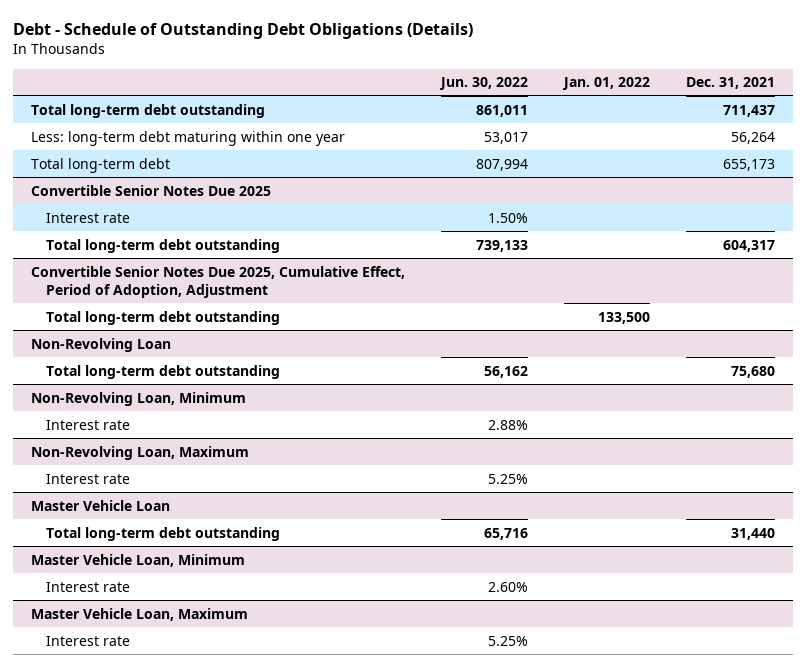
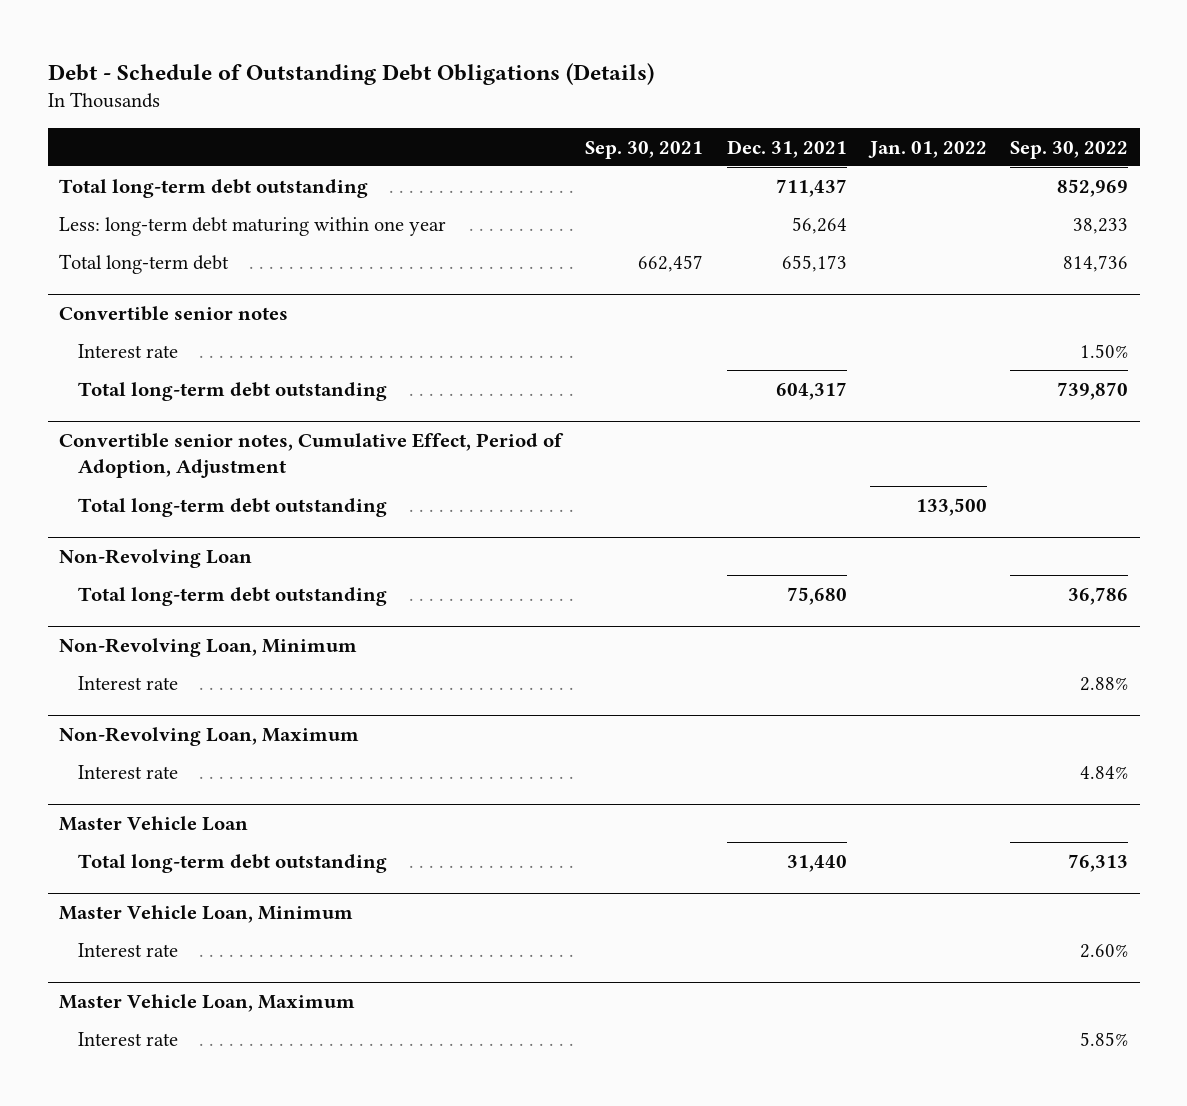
- | Jun. 30, 2022 | Jan. 01, 2022 | Dec. 31, 2021
+ | Sep. 30, 2021 | Dec. 31, 2021 | Jan. 01, 2022 | Sep. 30, 2022
- Convertible Senior Notes Due 2025
+ Convertible senior notes
- Convertible Senior Notes Due 2025, Cumulative Effect, Period of Adoption, Adjustment
+ Convertible senior notes, Cumulative Effect, Period of Adoption, Adjustment

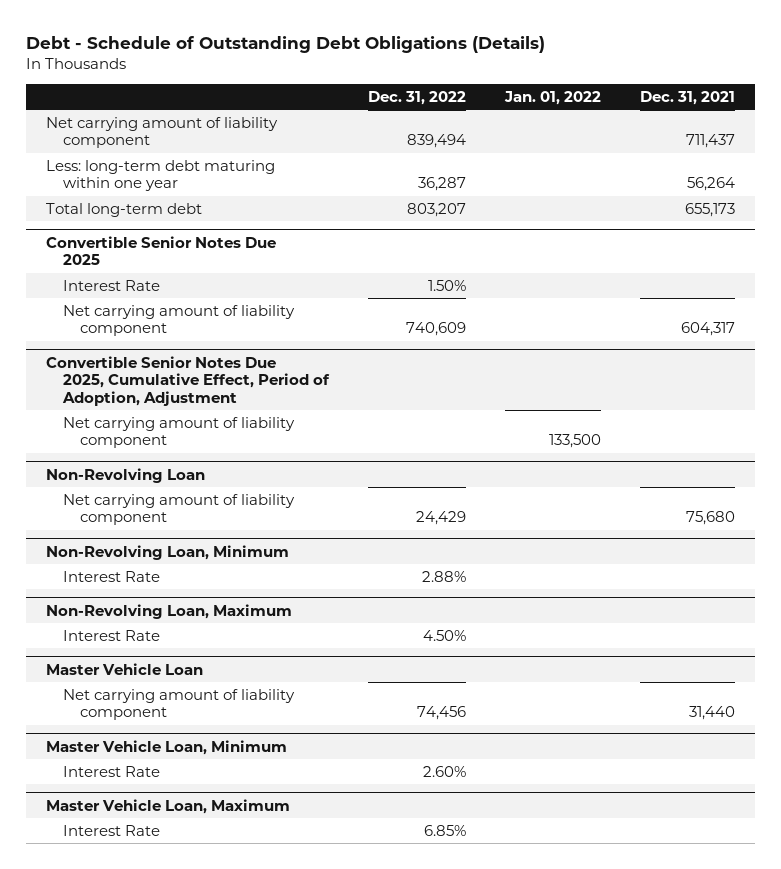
- | Sep. 30, 2021 | Dec. 31, 2021 | Jan. 01, 2022 | Sep. 30, 2022
+ | Dec. 31, 2022 | Jan. 01, 2022 | Dec. 31, 2021
- Total long-term debt outstanding | | 711,437 | | 852,969
+ Net carrying amount of liability component | 839,494 | | 711,437
- Convertible senior notes
- Interest rate | | | | 1.50%
- Total long-term debt outstanding | | 604,317 | | 739,870
- Convertible senior notes, Cumulative Effect, Period of Adoption, Adjustment
- Total long-term debt outstanding | | | 133,500 |
+ Convertible Senior Notes Due 2025
+ Interest Rate | 1.50% | |
+ Net carrying amount of liability component | 740,609 | | 604,317
+ Convertible Senior Notes Due 2025, Cumulative Effect, Period of Adoption, Adjustment
+ Net carrying amount of liability component | | 133,500 |
@ Non-Revolving Loan
- Total long-term debt outstanding | | 75,680 | | 36,786
+ Net carrying amount of liability component | 24,429 | | 75,680
@ Non-Revolving Loan, Minimum
- Interest rate | | | | 2.88%
+ Interest Rate | 2.88% | |
@ Non-Revolving Loan, Maximum
- Interest rate | | | | 4.84%
+ Interest Rate | 4.50% | |
@ Master Vehicle Loan
- Total long-term debt outstanding | | 31,440 | | 76,313
+ Net carrying amount of liability component | 74,456 | | 31,440
@ Master Vehicle Loan, Minimum
- Interest rate | | | | 2.60%
+ Interest Rate | 2.60% | |
@ Master Vehicle Loan, Maximum
- Interest rate | | | | 5.85%
+ Interest Rate | 6.85% | |

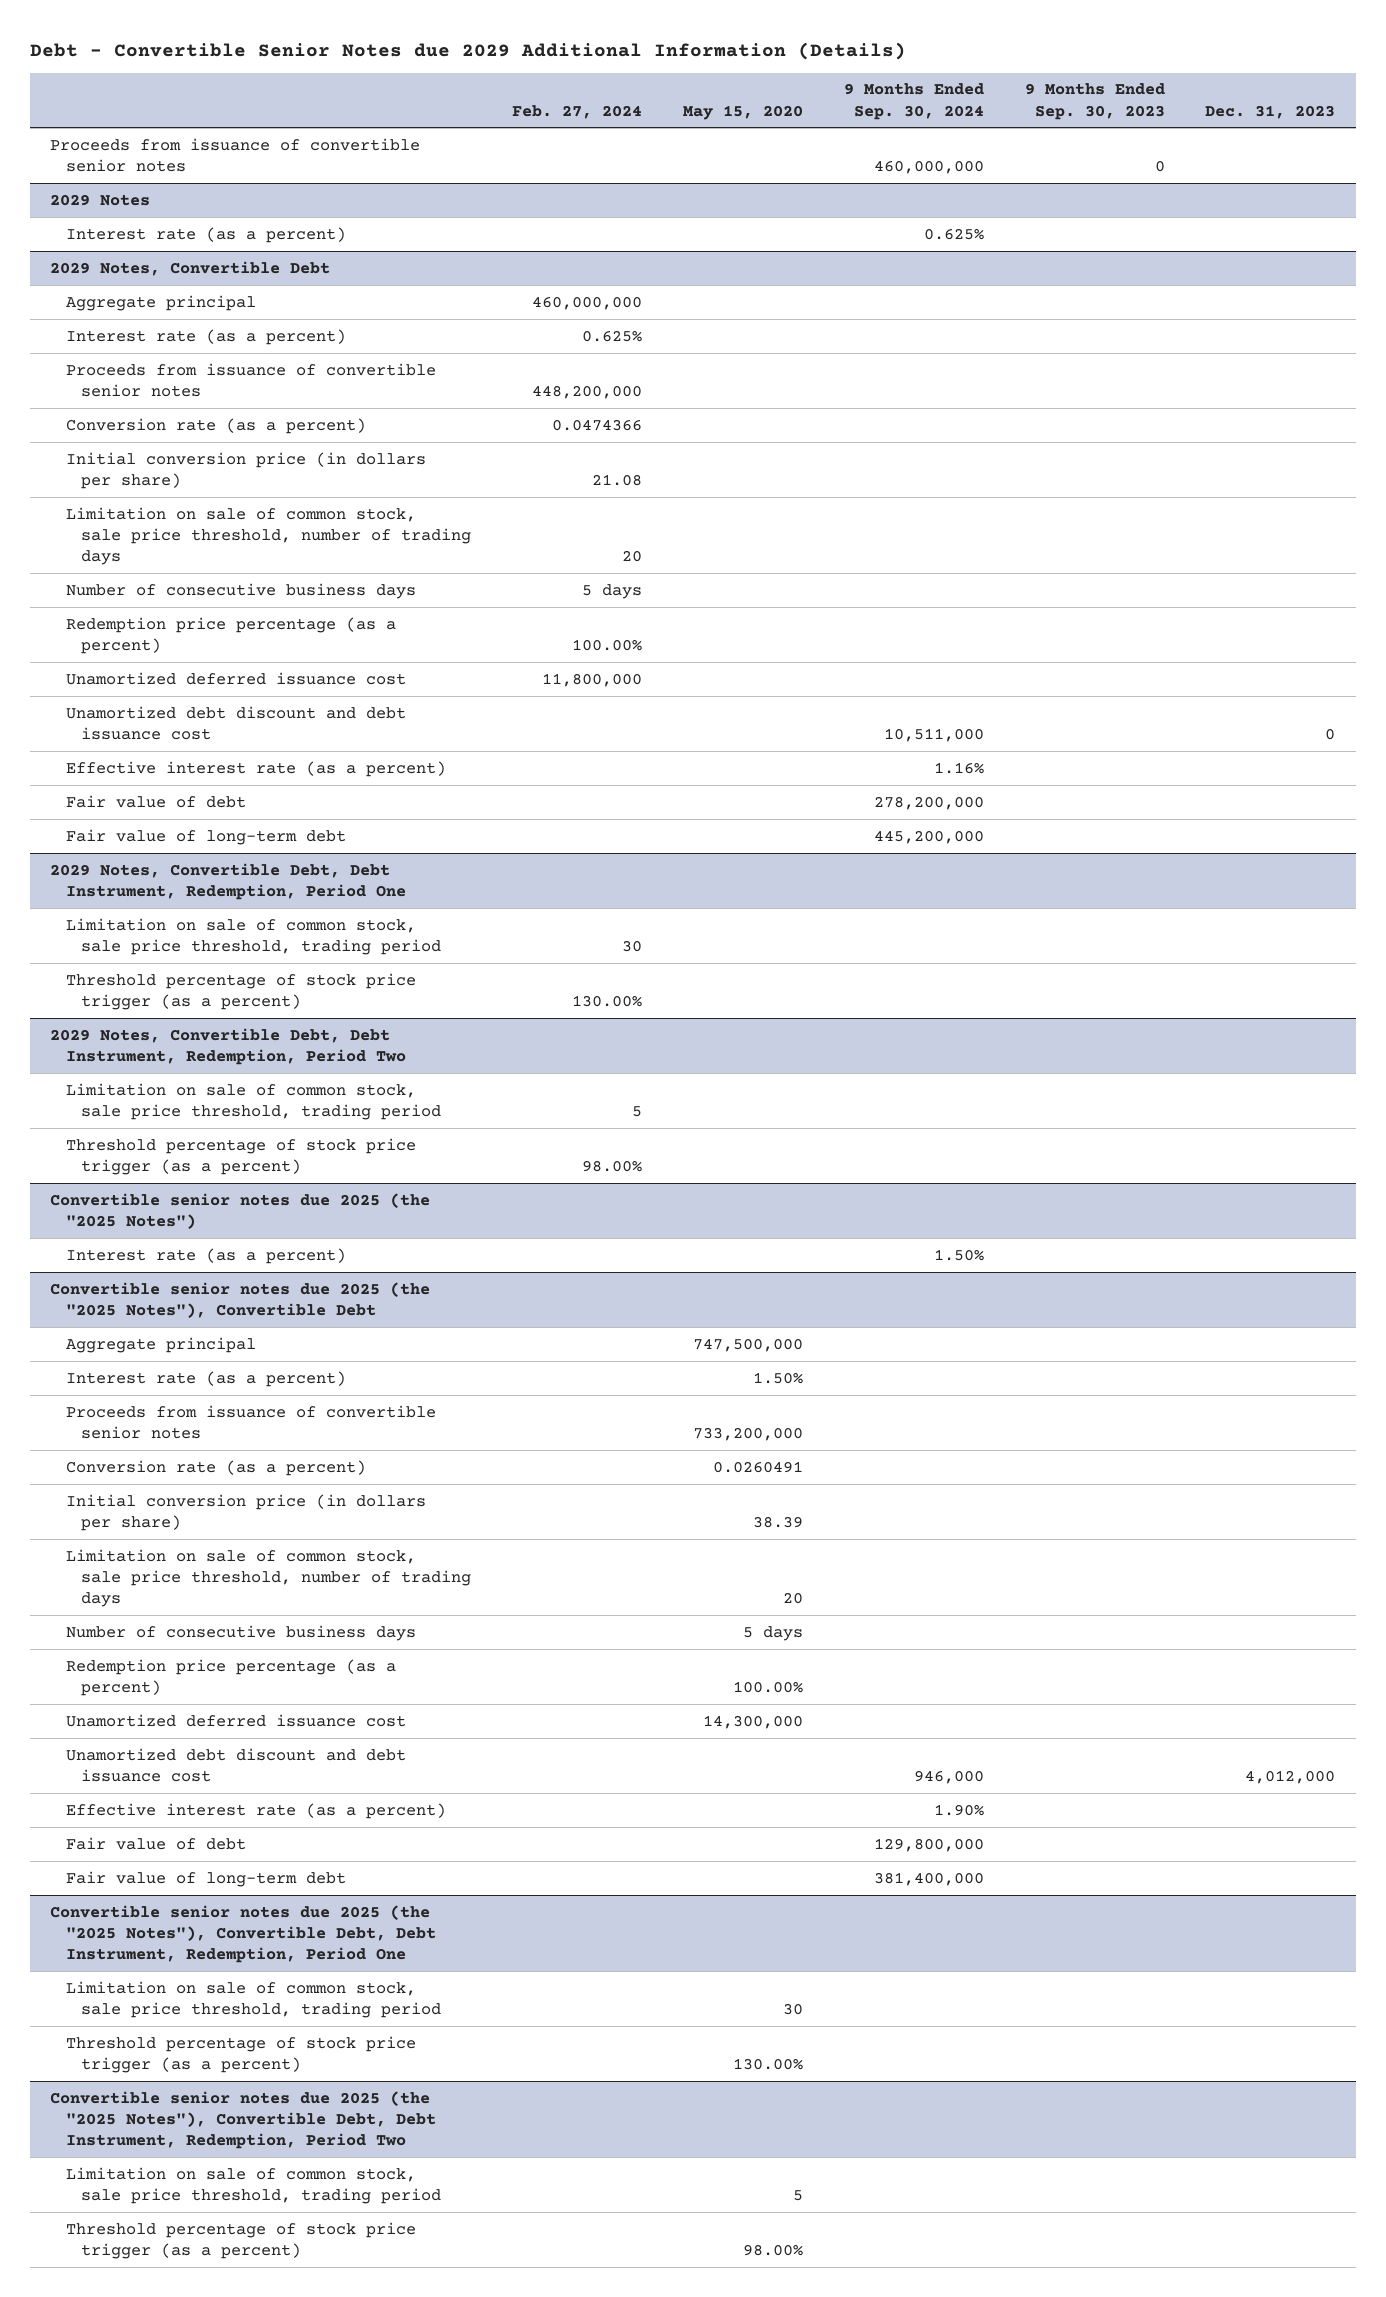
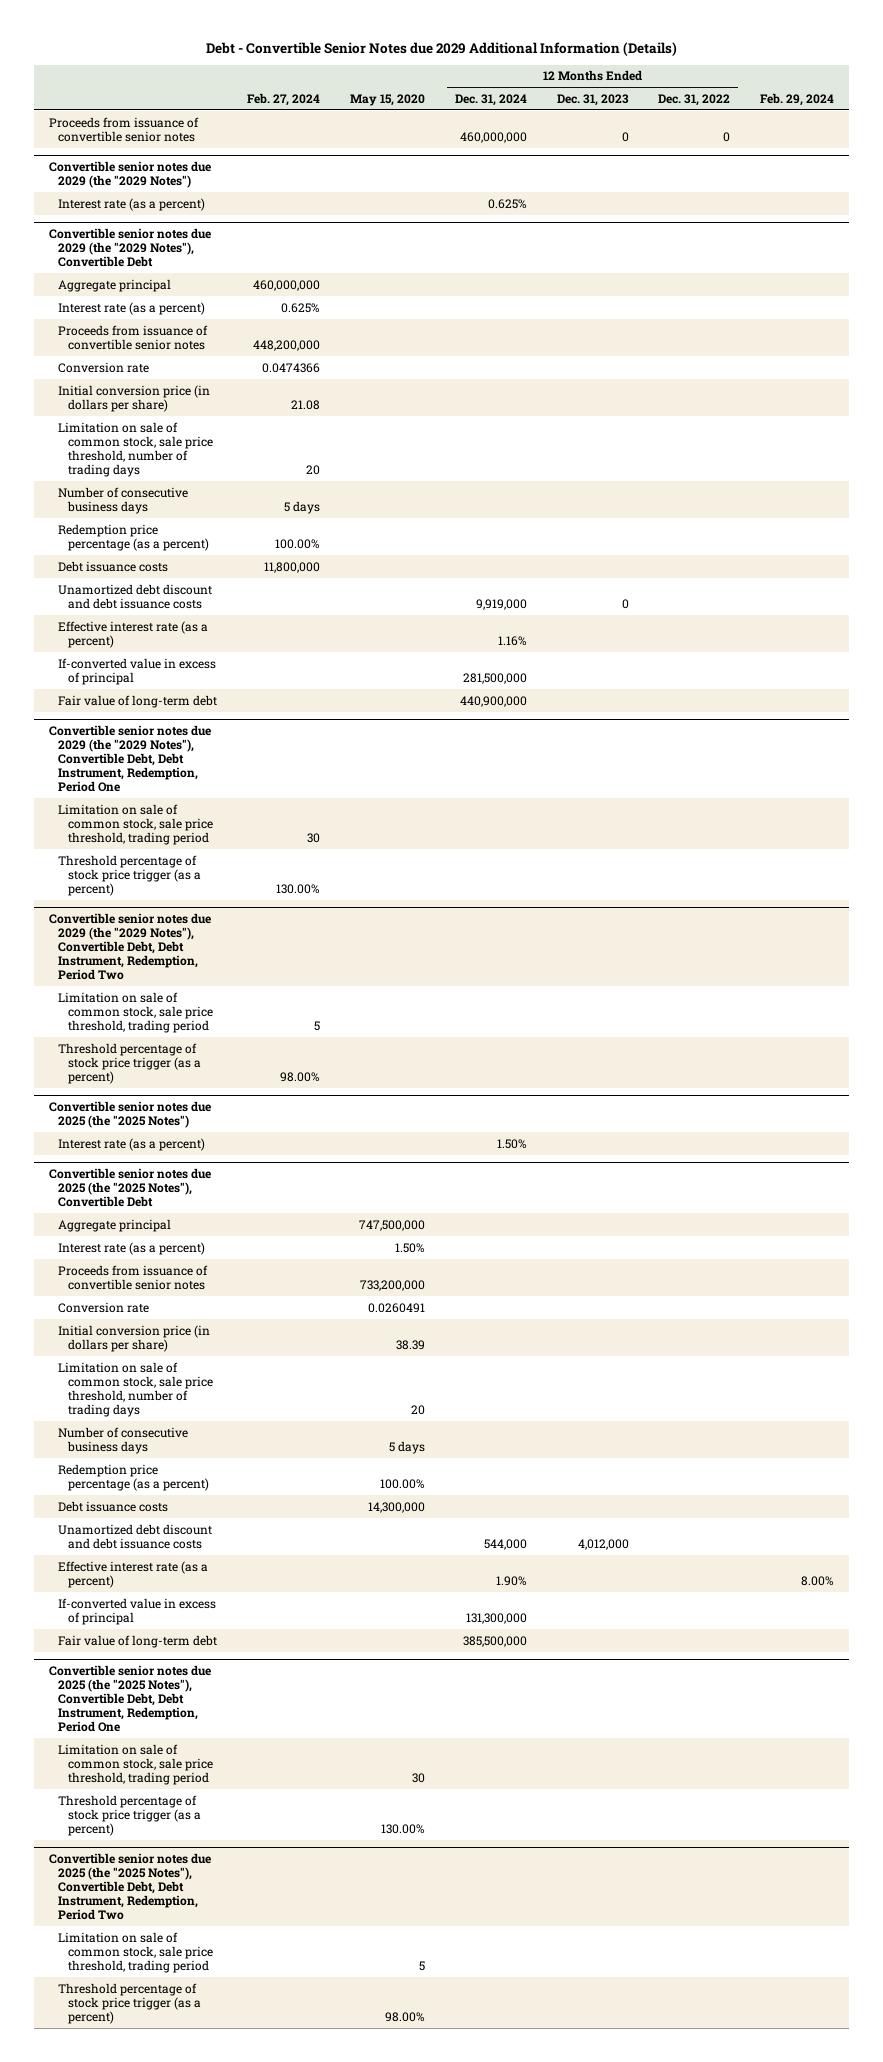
- | Feb. 27, 2024 | May 15, 2020 | 9 Months Ended Sep. 30, 2024 | 9 Months Ended Sep. 30, 2023 | Dec. 31, 2023
+ | Feb. 27, 2024 | May 15, 2020 | 12 Months Ended Dec. 31, 2024 | 12 Months Ended Dec. 31, 2023 | 12 Months Ended Dec. 31, 2022 | Feb. 29, 2024
- 2029 Notes
+ Convertible senior notes due 2029 (the "2029 Notes")
- 2029 Notes, Convertible Debt
+ Convertible senior notes due 2029 (the "2029 Notes"), Convertible Debt
- Conversion rate (as a percent) | 0.0474366 | | | |
+ Conversion rate | 0.0474366 | | | | |
- Unamortized deferred issuance cost | 11,800,000 | | | |
- Unamortized debt discount and debt issuance cost | | | 10,511,000 | | 0
+ Debt issuance costs | 11,800,000 | | | | |
+ Unamortized debt discount and debt issuance costs | | | 9,919,000 | 0 | |
- Fair value of debt | | | 278,200,000 | |
+ If-converted value in excess of principal | | | 281,500,000 | | |
- 2029 Notes, Convertible Debt, Debt Instrument, Redemption, Period One
+ Convertible senior notes due 2029 (the "2029 Notes"), Convertible Debt, Debt Instrument, Redemption, Period One
- 2029 Notes, Convertible Debt, Debt Instrument, Redemption, Period Two
+ Convertible senior notes due 2029 (the "2029 Notes"), Convertible Debt, Debt Instrument, Redemption, Period Two
@ Convertible senior notes due 2025 (the "2025 Notes"), Convertible Debt
- Conversion rate (as a percent) | | 0.0260491 | | |
+ Conversion rate | | 0.0260491 | | | |
- Unamortized deferred issuance cost | | 14,300,000 | | |
- Unamortized debt discount and debt issuance cost | | | 946,000 | | 4,012,000
+ Debt issuance costs | | 14,300,000 | | | |
+ Unamortized debt discount and debt issuance costs | | | 544,000 | 4,012,000 | |
- Fair value of debt | | | 129,800,000 | |
+ If-converted value in excess of principal | | | 131,300,000 | | |

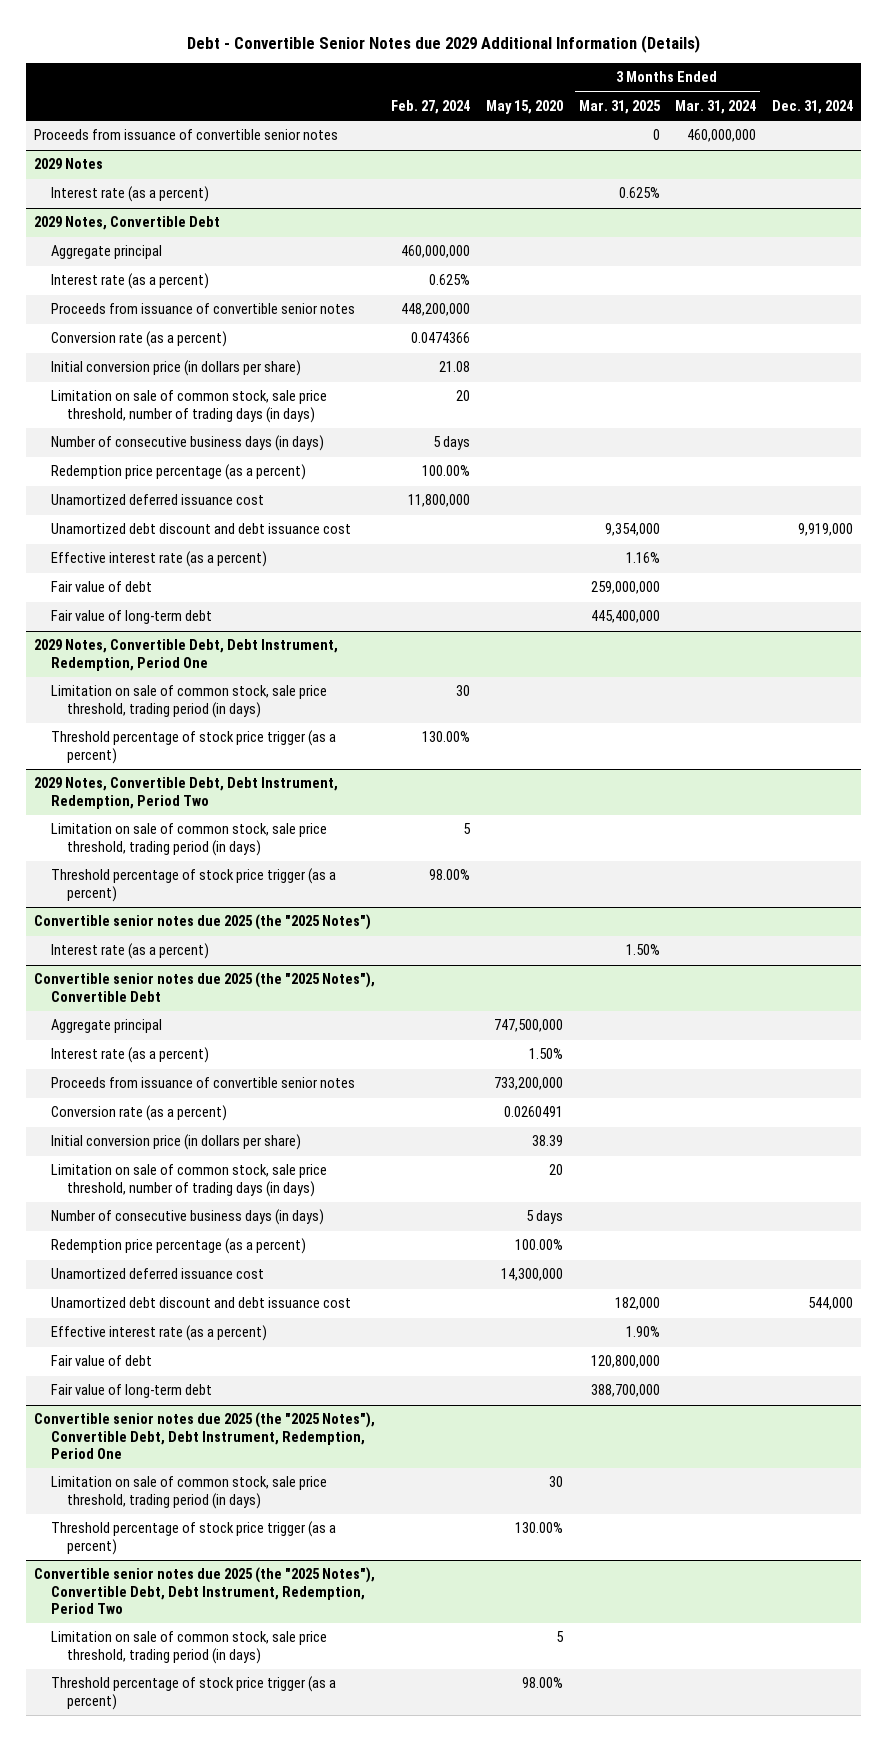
- | Feb. 27, 2024 | May 15, 2020 | 12 Months Ended Dec. 31, 2024 | 12 Months Ended Dec. 31, 2023 | 12 Months Ended Dec. 31, 2022 | Feb. 29, 2024
+ | Feb. 27, 2024 | May 15, 2020 | 3 Months Ended Mar. 31, 2025 | 3 Months Ended Mar. 31, 2024 | Dec. 31, 2024
- Convertible senior notes due 2029 (the "2029 Notes")
+ 2029 Notes
- Convertible senior notes due 2029 (the "2029 Notes"), Convertible Debt
+ 2029 Notes, Convertible Debt
- Conversion rate | 0.0474366 | | | | |
+ Conversion rate (as a percent) | 0.0474366 | | | |
- Limitation on sale of common stock, sale price threshold, number of trading days | 20 | | | | |
- Number of consecutive business days | 5 days | | | | |
+ Limitation on sale of common stock, sale price threshold, number of trading days (in days) | 20 | | | |
+ Number of consecutive business days (in days) | 5 days | | | |
- Debt issuance costs | 11,800,000 | | | | |
- Unamortized debt discount and debt issuance costs | | | 9,919,000 | 0 | |
+ Unamortized deferred issuance cost | 11,800,000 | | | |
+ Unamortized debt discount and debt issuance cost | | | 9,354,000 | | 9,919,000
- If-converted value in excess of principal | | | 281,500,000 | | |
+ Fair value of debt | | | 259,000,000 | |
- Convertible senior notes due 2029 (the "2029 Notes"), Convertible Debt, Debt Instrument, Redemption, Period One
- Limitation on sale of common stock, sale price threshold, trading period | 30 | | | | |
+ 2029 Notes, Convertible Debt, Debt Instrument, Redemption, Period One
+ Limitation on sale of common stock, sale price threshold, trading period (in days) | 30 | | | |
- Convertible senior notes due 2029 (the "2029 Notes"), Convertible Debt, Debt Instrument, Redemption, Period Two
- Limitation on sale of common stock, sale price threshold, trading period | 5 | | | | |
+ 2029 Notes, Convertible Debt, Debt Instrument, Redemption, Period Two
+ Limitation on sale of common stock, sale price threshold, trading period (in days) | 5 | | | |
@ Convertible senior notes due 2025 (the "2025 Notes"), Convertible Debt
- Conversion rate | | 0.0260491 | | | |
+ Conversion rate (as a percent) | | 0.0260491 | | |
- Limitation on sale of common stock, sale price threshold, number of trading days | | 20 | | | |
- Number of consecutive business days | | 5 days | | | |
+ Limitation on sale of common stock, sale price threshold, number of trading days (in days) | | 20 | | |
+ Number of consecutive business days (in days) | | 5 days | | |
- Debt issuance costs | | 14,300,000 | | | |
- Unamortized debt discount and debt issuance costs | | | 544,000 | 4,012,000 | |
+ Unamortized deferred issuance cost | | 14,300,000 | | |
+ Unamortized debt discount and debt issuance cost | | | 182,000 | | 544,000
- If-converted value in excess of principal | | | 131,300,000 | | |
+ Fair value of debt | | | 120,800,000 | |
@ Convertible senior notes due 2025 (the "2025 Notes"), Convertible Debt, Debt Instrument, Redemption, Period One
- Limitation on sale of common stock, sale price threshold, trading period | | 30 | | | |
+ Limitation on sale of common stock, sale price threshold, trading period (in days) | | 30 | | |
@ Convertible senior notes due 2025 (the "2025 Notes"), Convertible Debt, Debt Instrument, Redemption, Period Two
- Limitation on sale of common stock, sale price threshold, trading period | | 5 | | | |
+ Limitation on sale of common stock, sale price threshold, trading period (in days) | | 5 | | |

